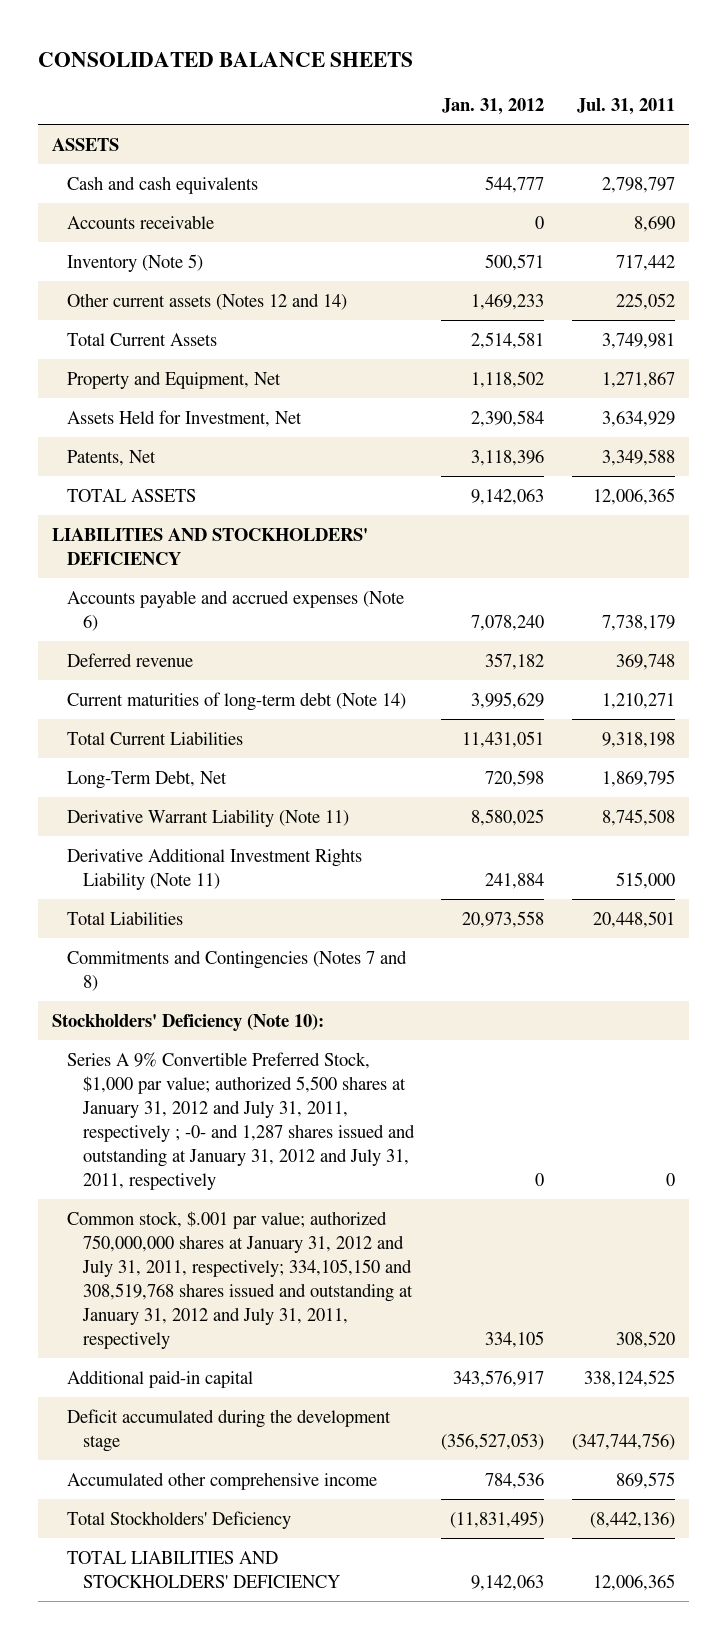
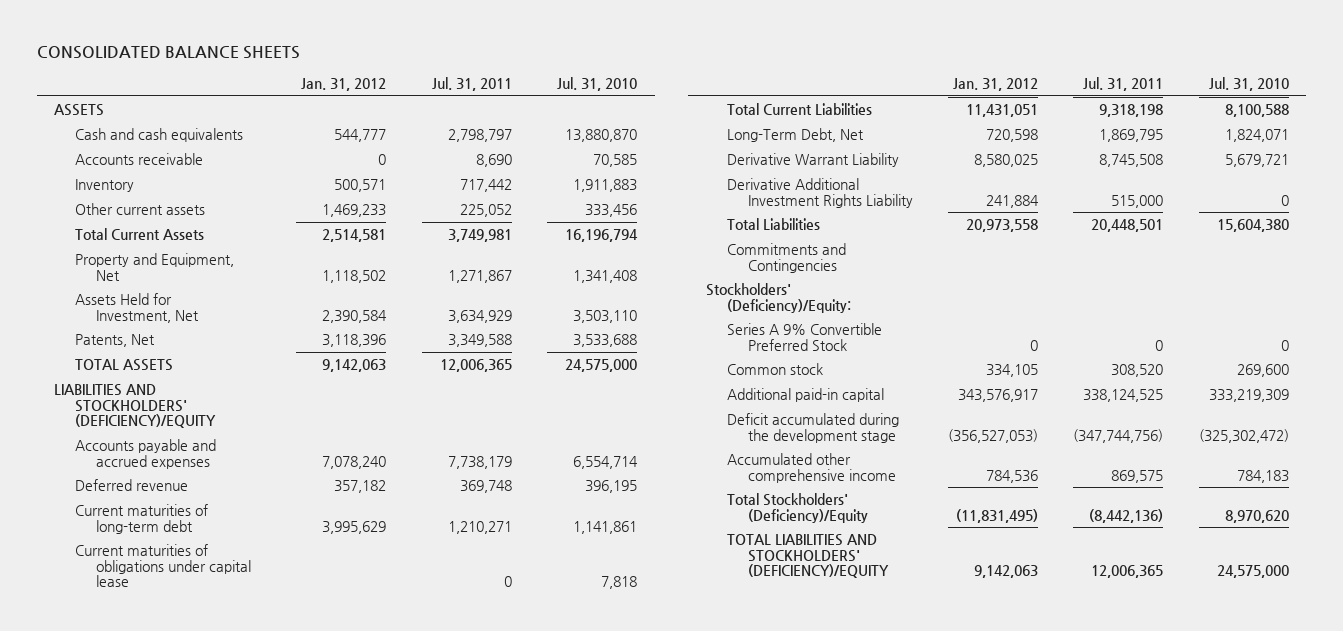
- | Jan. 31, 2012 | Jul. 31, 2011
+ | Jan. 31, 2012 | Jul. 31, 2011 | Jul. 31, 2010
- Inventory (Note 5) | 500,571 | 717,442
- Other current assets (Notes 12 and 14) | 1,469,233 | 225,052
+ Inventory | 500,571 | 717,442 | 1,911,883
+ Other current assets | 1,469,233 | 225,052 | 333,456
- LIABILITIES AND STOCKHOLDERS' DEFICIENCY
- Accounts payable and accrued expenses (Note 6) | 7,078,240 | 7,738,179
+ LIABILITIES AND STOCKHOLDERS' (DEFICIENCY)/EQUITY
+ Accounts payable and accrued expenses | 7,078,240 | 7,738,179 | 6,554,714
- Current maturities of long-term debt (Note 14) | 3,995,629 | 1,210,271
+ Current maturities of long-term debt | 3,995,629 | 1,210,271 | 1,141,861
+ Current maturities of obligations under capital lease | | 0 | 7,818
- Derivative Warrant Liability (Note 11) | 8,580,025 | 8,745,508
- Derivative Additional Investment Rights Liability (Note 11) | 241,884 | 515,000
+ Derivative Warrant Liability | 8,580,025 | 8,745,508 | 5,679,721
+ Derivative Additional Investment Rights Liability | 241,884 | 515,000 | 0
- Commitments and Contingencies (Notes 7 and 8)
- Stockholders' Deficiency (Note 10):
- Series A 9% Convertible Preferred Stock, $1,000 par value; authorized 5,500 shares at January 31, 2012 and July 31, 2011, respectively ; -0- and 1,287 shares issued and outstanding at January 31, 2012 and July 31, 2011, respectively | 0 | 0
- Common stock, $.001 par value; authorized 750,000,000 shares at January 31, 2012 and July 31, 2011, respectively; 334,105,150 and 308,519,768 shares issued and outstanding at January 31, 2012 and July 31, 2011, respectively | 334,105 | 308,520
+ Commitments and Contingencies
+ Stockholders' (Deficiency)/Equity:
+ Series A 9% Convertible Preferred Stock | 0 | 0 | 0
+ Common stock | 334,105 | 308,520 | 269,600
- Total Stockholders' Deficiency | (11,831,495) | (8,442,136)
- TOTAL LIABILITIES AND STOCKHOLDERS' DEFICIENCY | 9,142,063 | 12,006,365
+ Total Stockholders' (Deficiency)/Equity | (11,831,495) | (8,442,136) | 8,970,620
+ TOTAL LIABILITIES AND STOCKHOLDERS' (DEFICIENCY)/EQUITY | 9,142,063 | 12,006,365 | 24,575,000

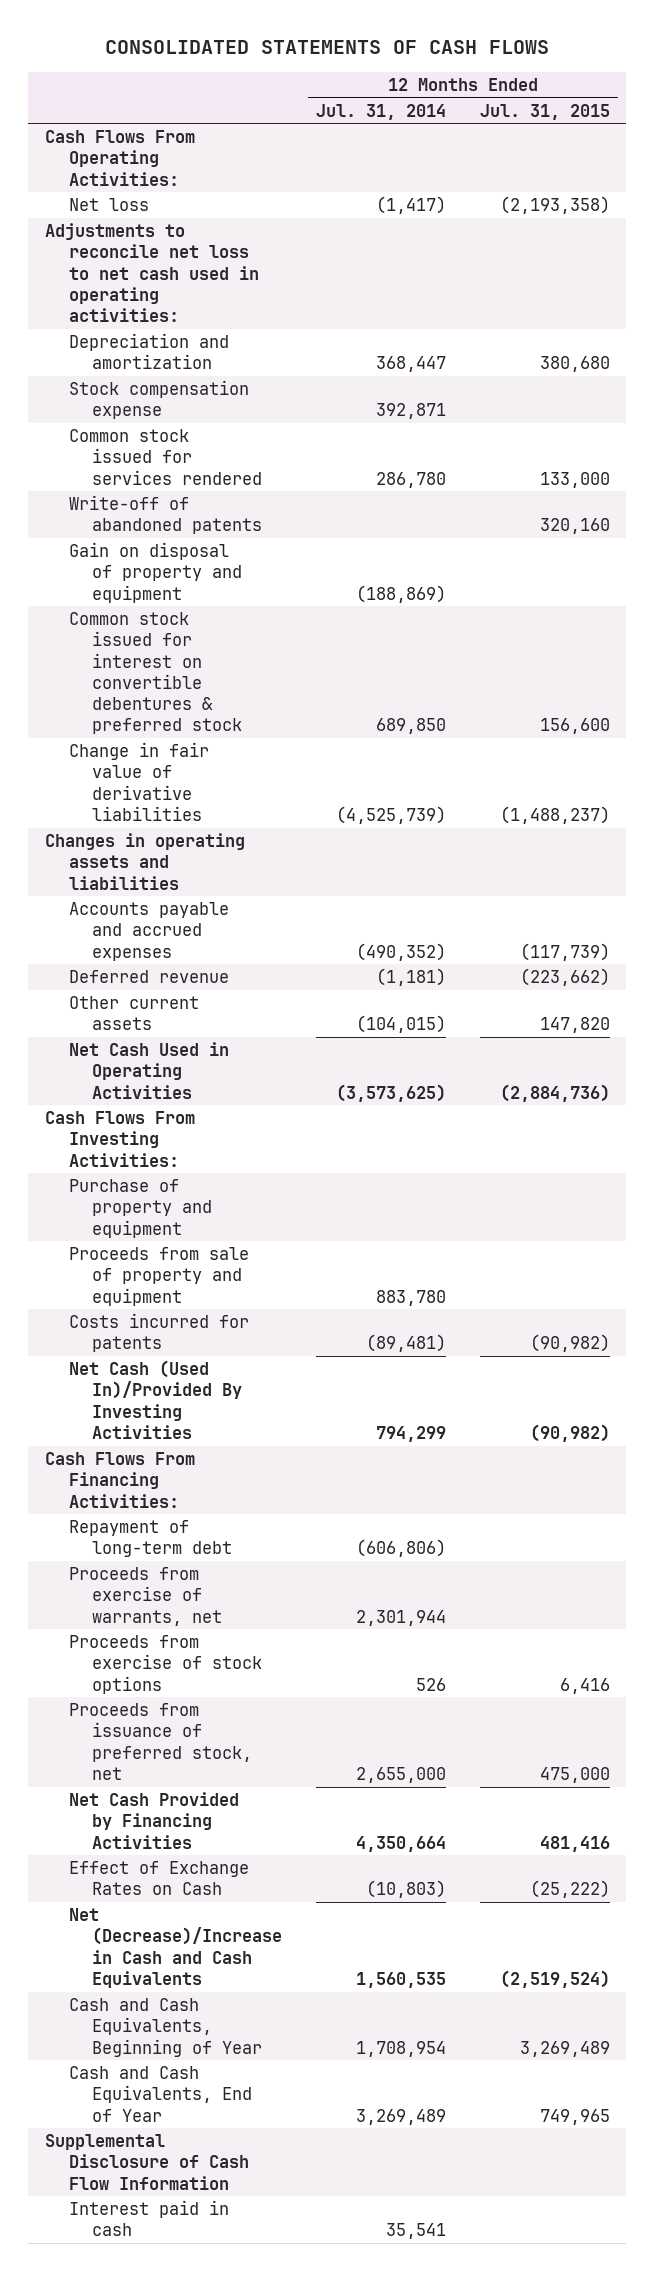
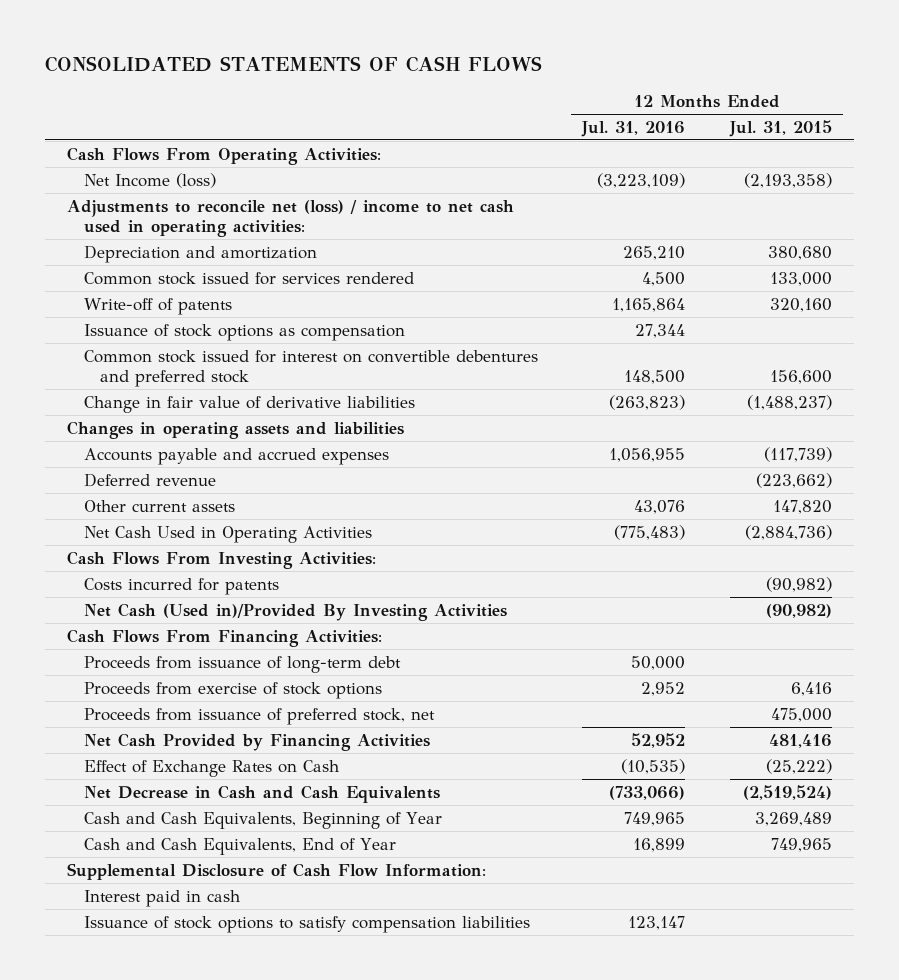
- | 12 Months Ended Jul. 31, 2014 | 12 Months Ended Jul. 31, 2015
+ | 12 Months Ended Jul. 31, 2016 | 12 Months Ended Jul. 31, 2015
- Net loss | (1,417) | (2,193,358)
- Adjustments to reconcile net loss to net cash used in operating activities:
+ Net Income (loss) | (3,223,109) | (2,193,358)
+ Adjustments to reconcile net (loss) / income to net cash used in operating activities:
- Stock compensation expense | 392,871 |
- Write-off of abandoned patents | | 320,160
- Gain on disposal of property and equipment | (188,869) |
- Common stock issued for interest on convertible debentures & preferred stock | 689,850 | 156,600
+ Write-off of patents | 1,165,864 | 320,160
+ Issuance of stock options as compensation | 27,344 |
+ Common stock issued for interest on convertible debentures and preferred stock | 148,500 | 156,600
- Purchase of property and equipment
- Proceeds from sale of property and equipment | 883,780 |
- Net Cash (Used In)/Provided By Investing Activities | 794,299 | (90,982)
+ Net Cash (Used in)/Provided By Investing Activities | | (90,982)
- Repayment of long-term debt | (606,806) |
- Proceeds from exercise of warrants, net | 2,301,944 |
+ Proceeds from issuance of long-term debt | 50,000 |
- Net (Decrease)/Increase in Cash and Cash Equivalents | 1,560,535 | (2,519,524)
+ Net Decrease in Cash and Cash Equivalents | (733,066) | (2,519,524)
- Supplemental Disclosure of Cash Flow Information
+ Supplemental Disclosure of Cash Flow Information:
+ Issuance of stock options to satisfy compensation liabilities | 123,147 |

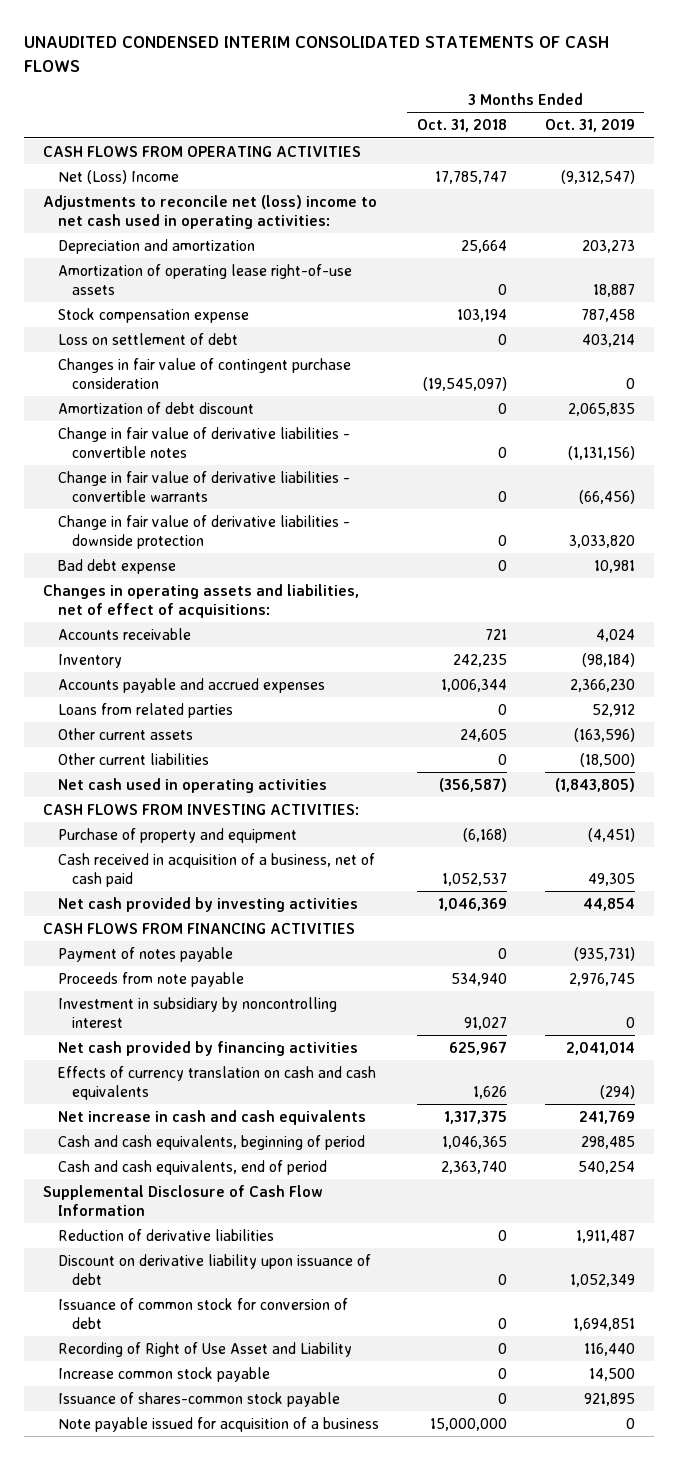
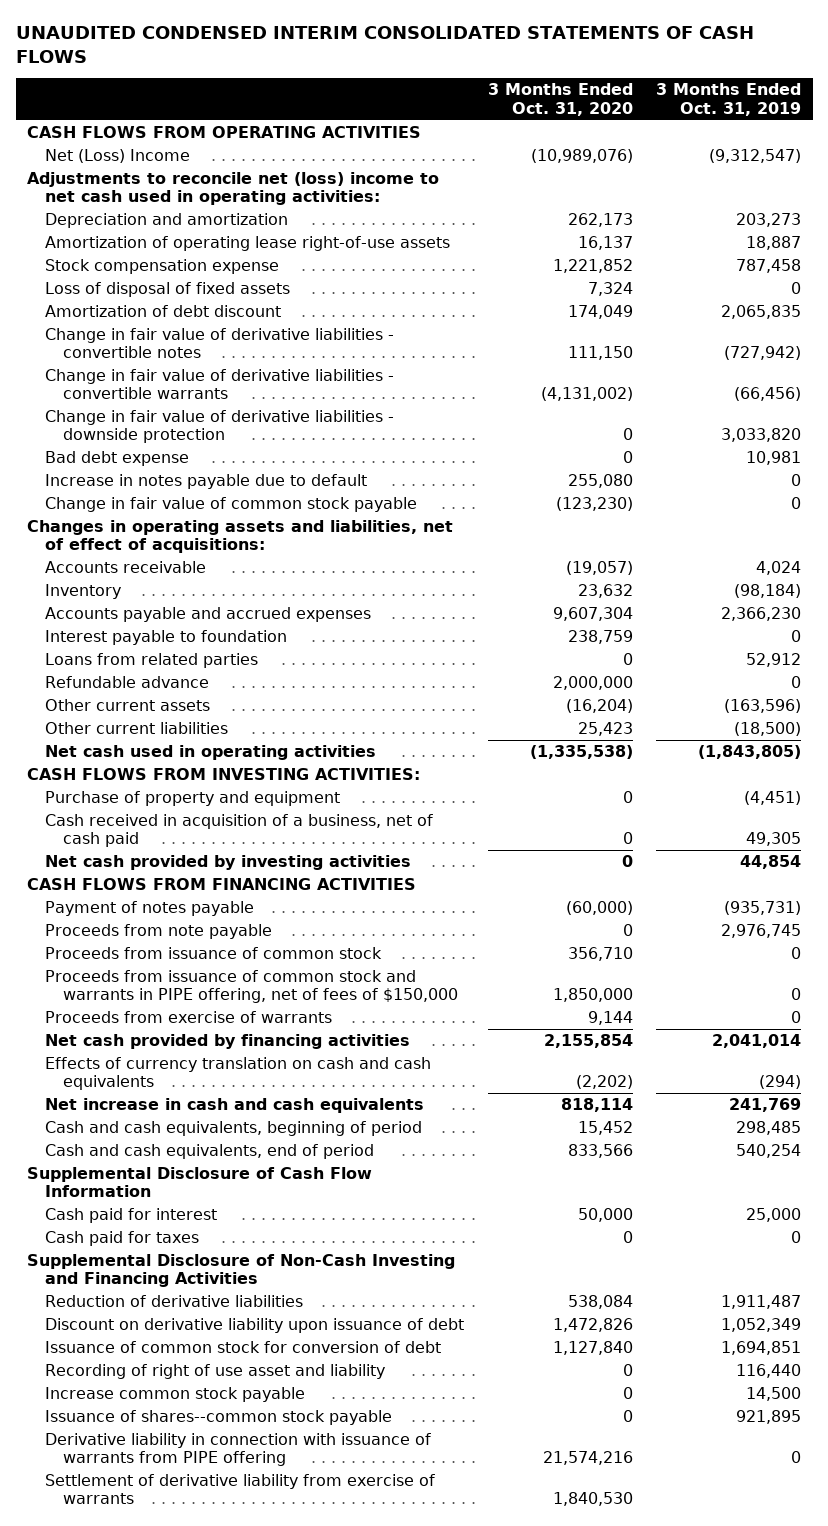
- | 3 Months Ended Oct. 31, 2018 | 3 Months Ended Oct. 31, 2019
+ | 3 Months Ended Oct. 31, 2020 | 3 Months Ended Oct. 31, 2019
- Loss on settlement of debt | 0 | 403,214
- Changes in fair value of contingent purchase consideration | (19,545,097) | 0
+ Loss of disposal of fixed assets | 7,324 | 0
- Change in fair value of derivative liabilities - convertible notes | 0 | (1,131,156)
+ Change in fair value of derivative liabilities - convertible notes | 111,150 | (727,942)
+ Increase in notes payable due to default | 255,080 | 0
+ Change in fair value of common stock payable | (123,230) | 0
+ Interest payable to foundation | 238,759 | 0
+ Refundable advance | 2,000,000 | 0
- Investment in subsidiary by noncontrolling interest | 91,027 | 0
+ Proceeds from issuance of common stock | 356,710 | 0
+ Proceeds from issuance of common stock and warrants in PIPE offering, net of fees of $150,000 | 1,850,000 | 0
+ Proceeds from exercise of warrants | 9,144 | 0
+ Cash paid for interest | 50,000 | 25,000
+ Cash paid for taxes | 0 | 0
+ Supplemental Disclosure of Non-Cash Investing and Financing Activities
- Recording of Right of Use Asset and Liability | 0 | 116,440
+ Recording of right of use asset and liability | 0 | 116,440
- Issuance of shares-common stock payable | 0 | 921,895
- Note payable issued for acquisition of a business | 15,000,000 | 0
+ Issuance of shares--common stock payable | 0 | 921,895
+ Derivative liability in connection with issuance of warrants from PIPE offering | 21,574,216 | 0
+ Settlement of derivative liability from exercise of warrants | 1,840,530 |

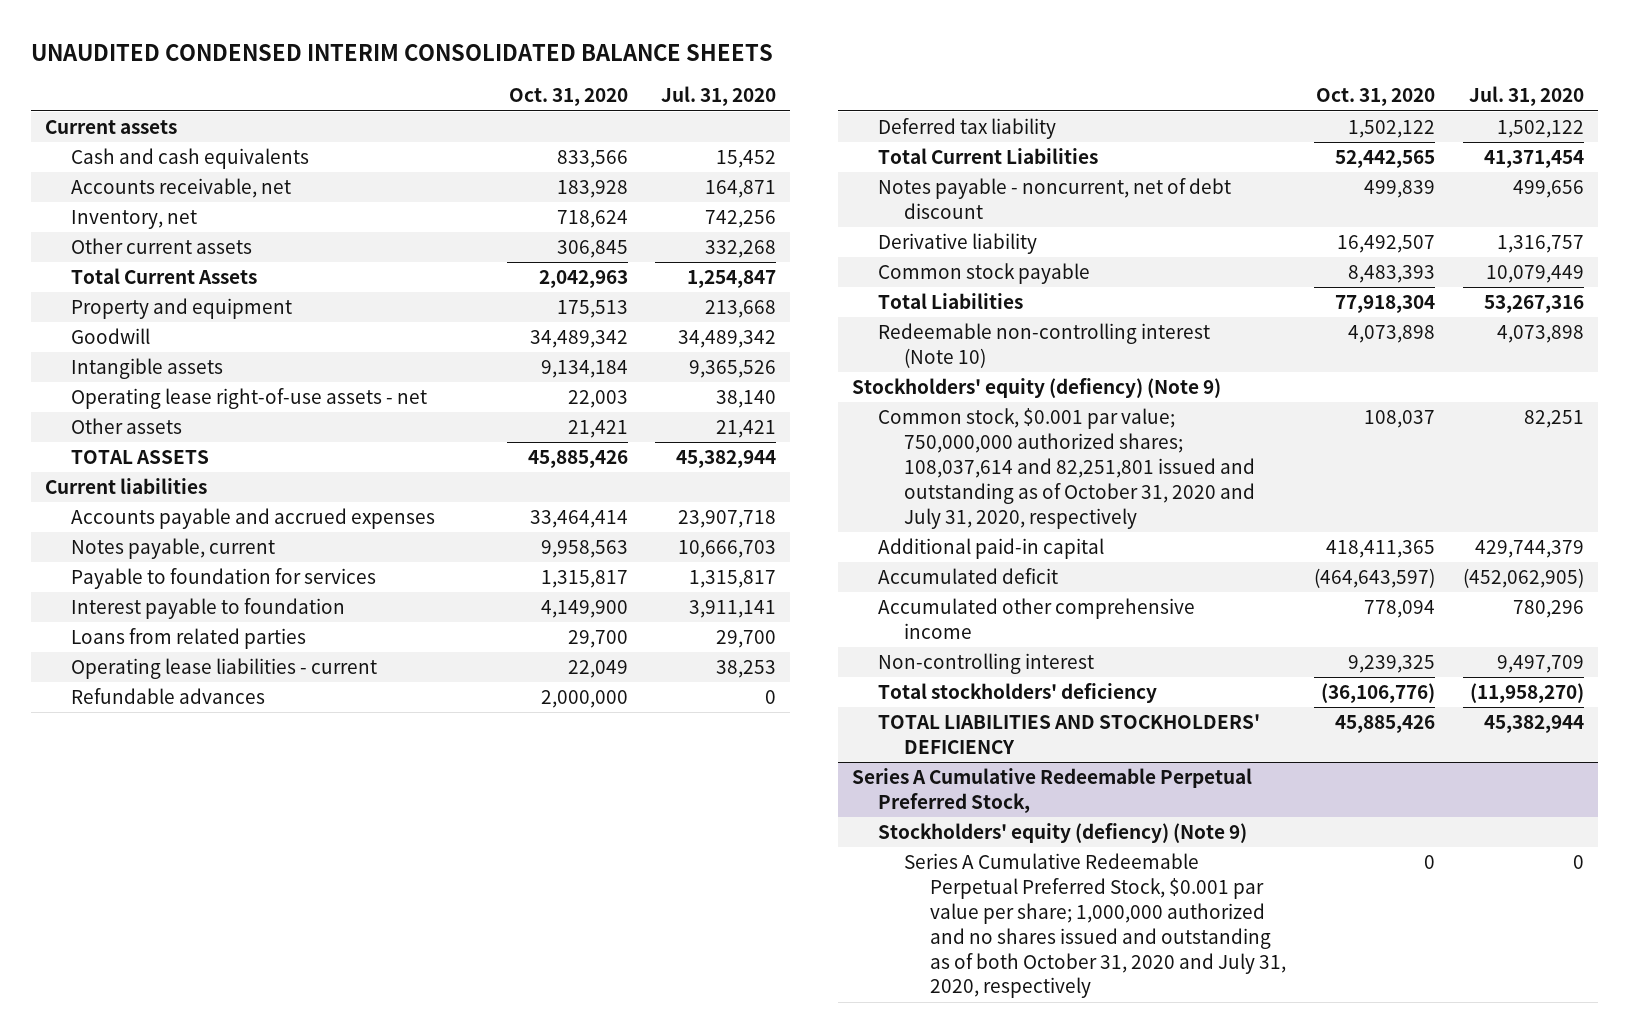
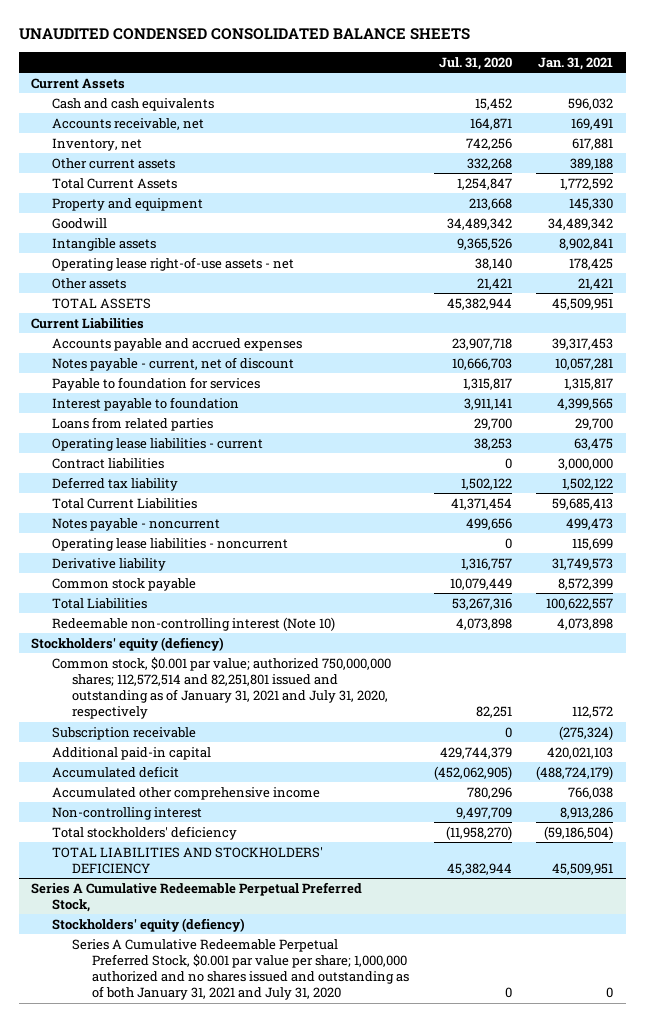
- UNAUDITED CONDENSED INTERIM CONSOLIDATED BALANCE SHEETS
+ UNAUDITED CONDENSED CONSOLIDATED BALANCE SHEETS
- | Oct. 31, 2020 | Jul. 31, 2020
+ | Jul. 31, 2020 | Jan. 31, 2021
- Current assets
+ Current Assets
- Current liabilities
+ Current Liabilities
- Notes payable, current | 9,958,563 | 10,666,703
+ Notes payable - current, net of discount | 10,666,703 | 10,057,281
- Refundable advances | 2,000,000 | 0
+ Contract liabilities | 0 | 3,000,000
- Notes payable - noncurrent, net of debt discount | 499,839 | 499,656
+ Notes payable - noncurrent | 499,656 | 499,473
+ Operating lease liabilities - noncurrent | 0 | 115,699
- Stockholders' equity (defiency) (Note 9)
- Common stock, $0.001 par value; 750,000,000 authorized shares; 108,037,614 and 82,251,801 issued and outstanding as of October 31, 2020 and July 31, 2020, respectively | 108,037 | 82,251
+ Stockholders' equity (defiency)
+ Common stock, $0.001 par value; authorized 750,000,000 shares; 112,572,514 and 82,251,801 issued and outstanding as of January 31, 2021 and July 31, 2020, respectively | 82,251 | 112,572
+ Subscription receivable | 0 | (275,324)
@ Series A Cumulative Redeemable Perpetual Preferred Stock,
- Stockholders' equity (defiency) (Note 9)
- Series A Cumulative Redeemable Perpetual Preferred Stock, $0.001 par value per share; 1,000,000 authorized and no shares issued and outstanding as of both October 31, 2020 and July 31, 2020, respectively | 0 | 0
+ Stockholders' equity (defiency)
+ Series A Cumulative Redeemable Perpetual Preferred Stock, $0.001 par value per share; 1,000,000 authorized and no shares issued and outstanding as of both January 31, 2021 and July 31, 2020 | 0 | 0

